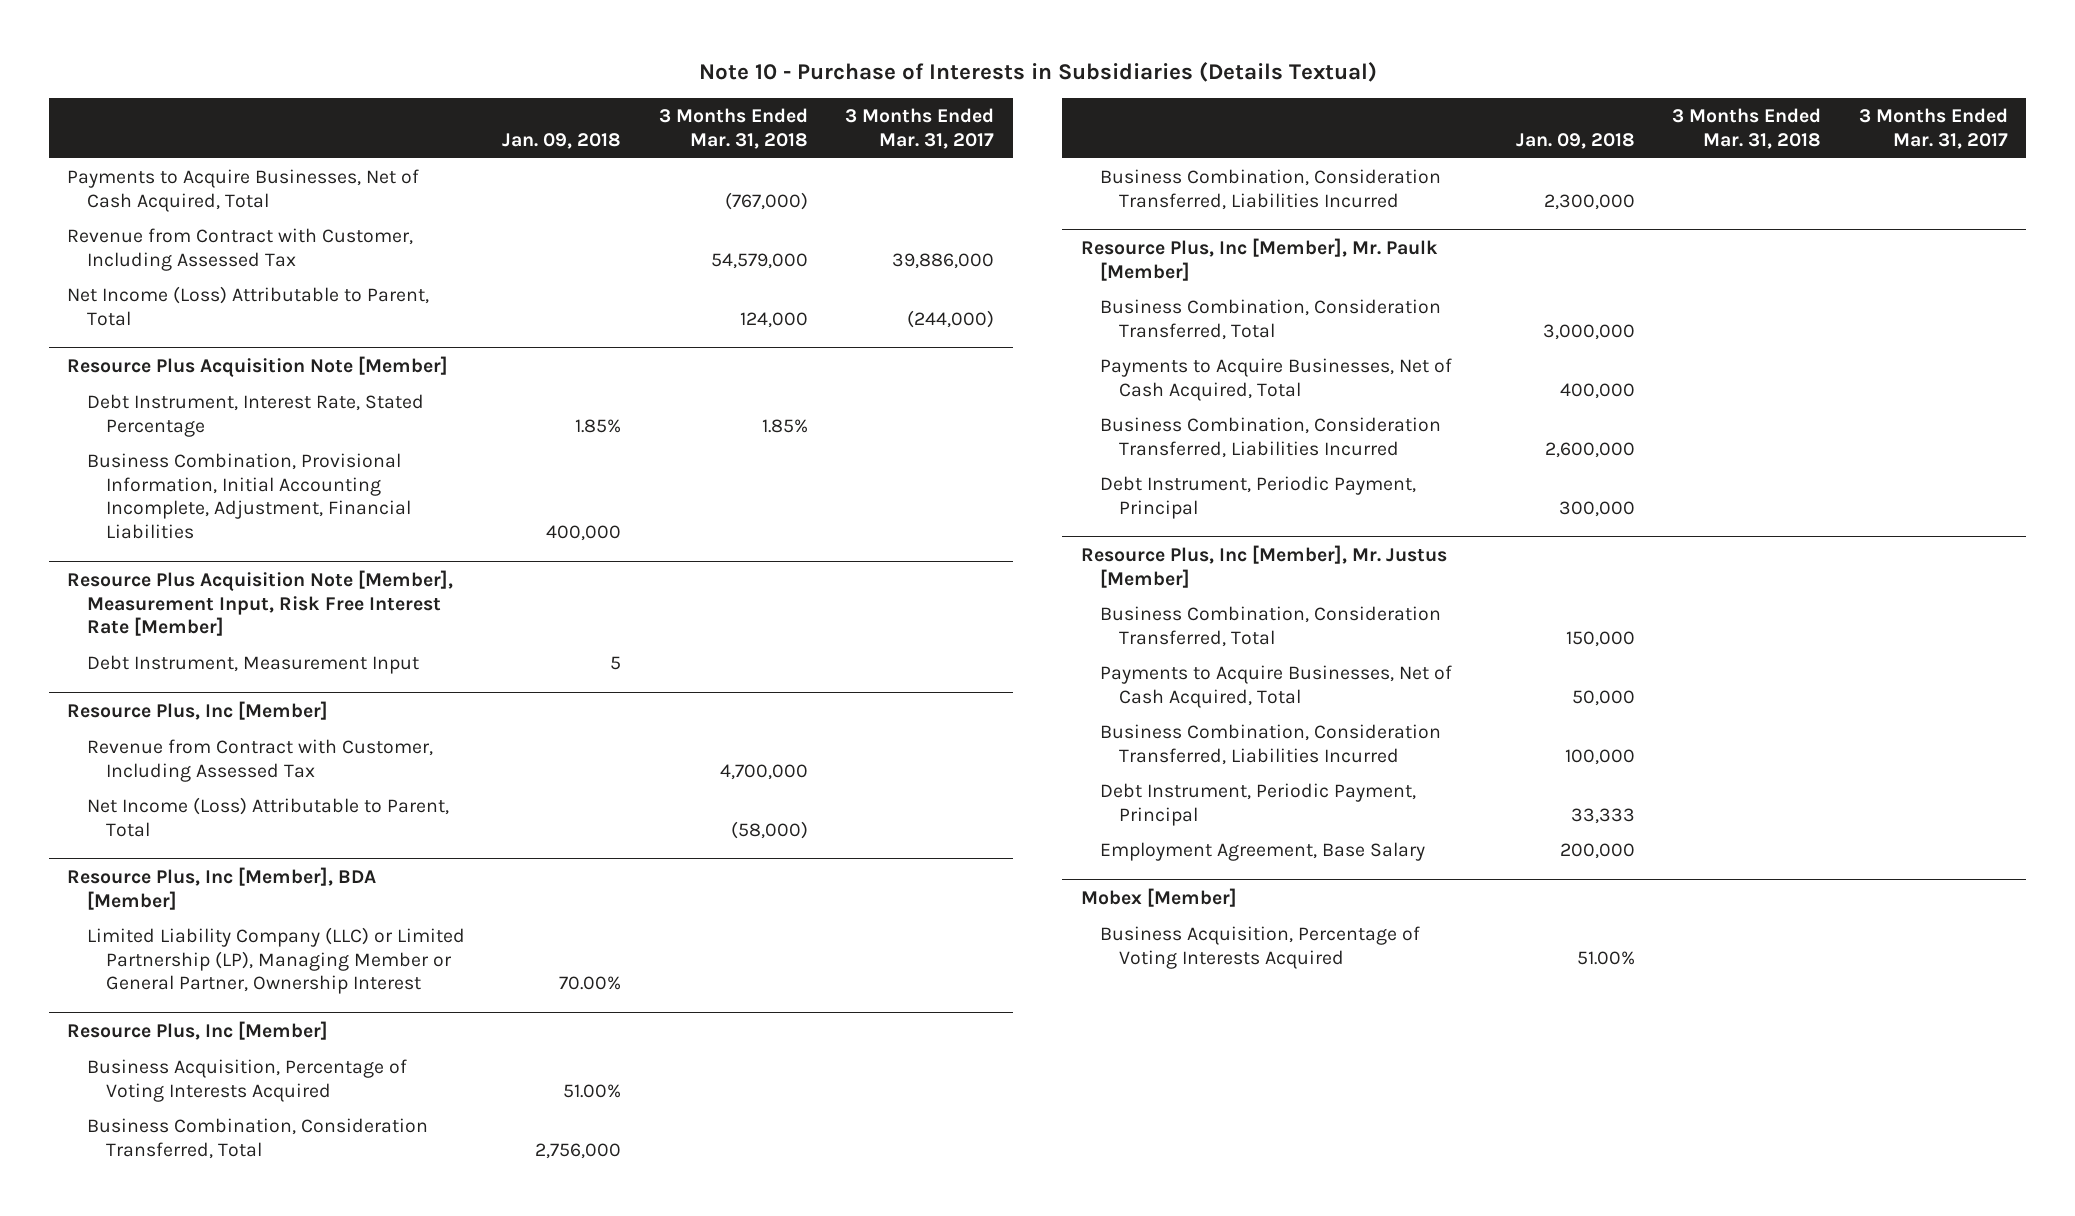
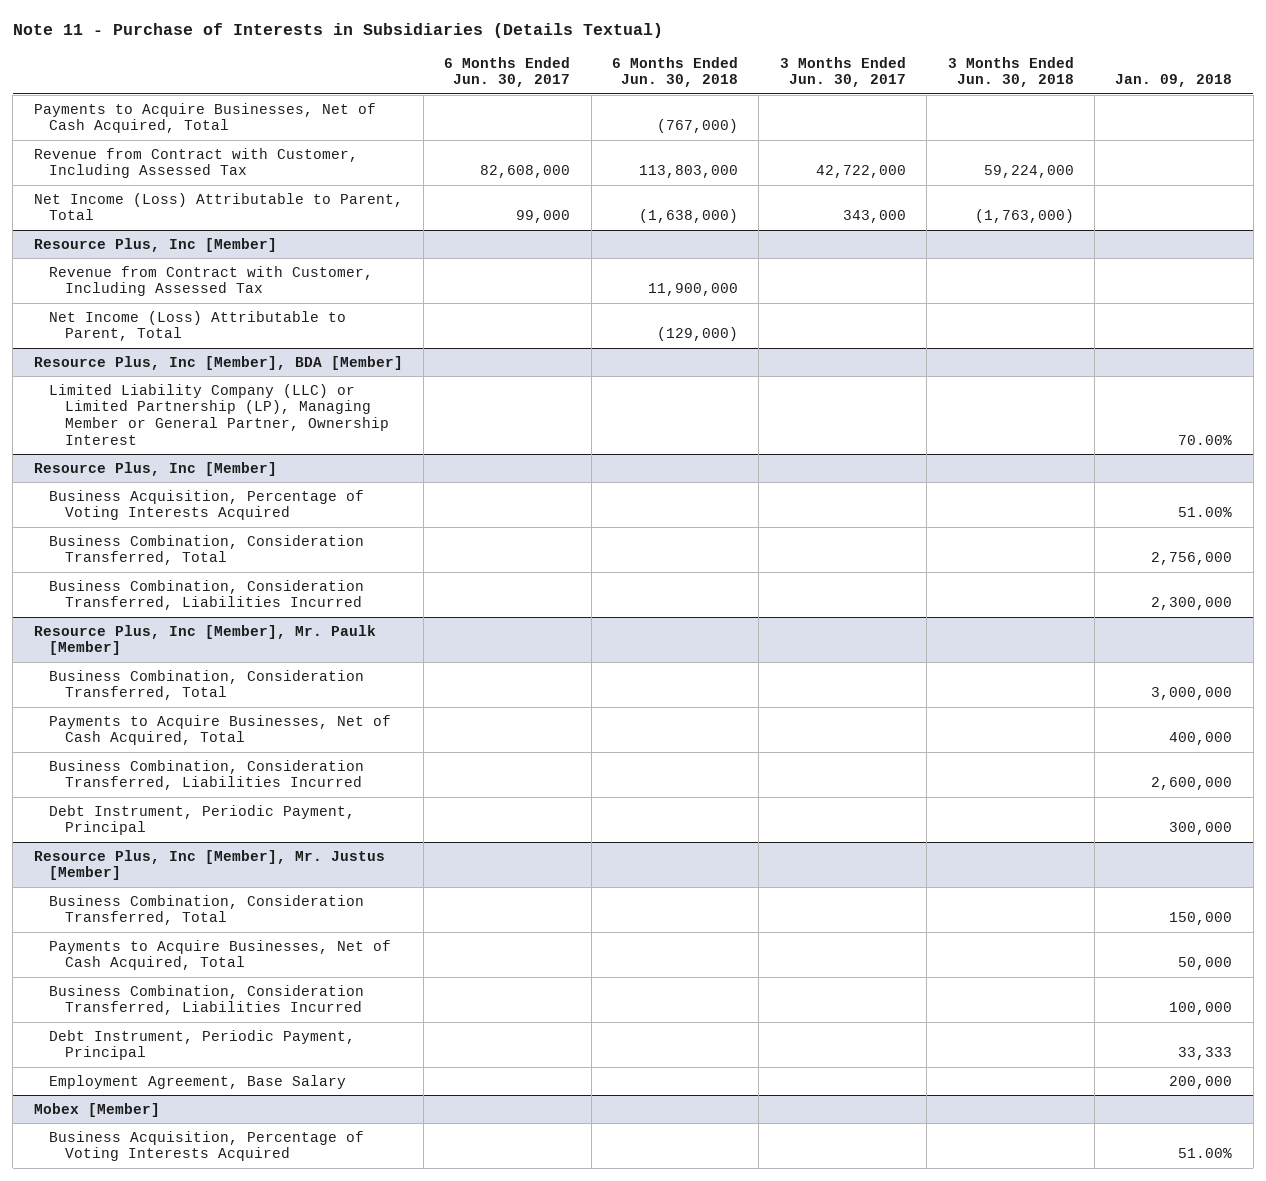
- Note 10 - Purchase of Interests in Subsidiaries (Details Textual)
+ Note 11 - Purchase of Interests in Subsidiaries (Details Textual)
- | Jan. 09, 2018 | 3 Months Ended Mar. 31, 2018 | 3 Months Ended Mar. 31, 2017
+ | 6 Months Ended Jun. 30, 2017 | 6 Months Ended Jun. 30, 2018 | 3 Months Ended Jun. 30, 2017 | 3 Months Ended Jun. 30, 2018 | Jan. 09, 2018
- Resource Plus Acquisition Note [Member]
- Debt Instrument, Interest Rate, Stated Percentage | 1.85% | 1.85% |
- Business Combination, Provisional Information, Initial Accounting Incomplete, Adjustment, Financial Liabilities | 400,000 | |
- Resource Plus Acquisition Note [Member], Measurement Input, Risk Free Interest Rate [Member]
- Debt Instrument, Measurement Input | 5 | |

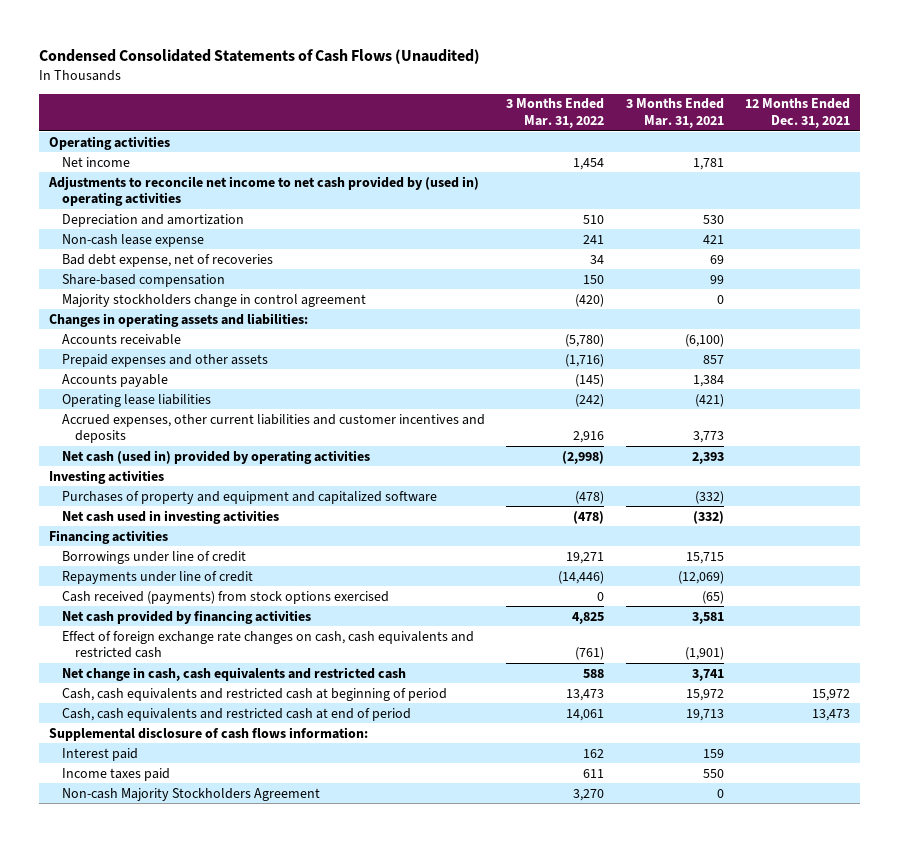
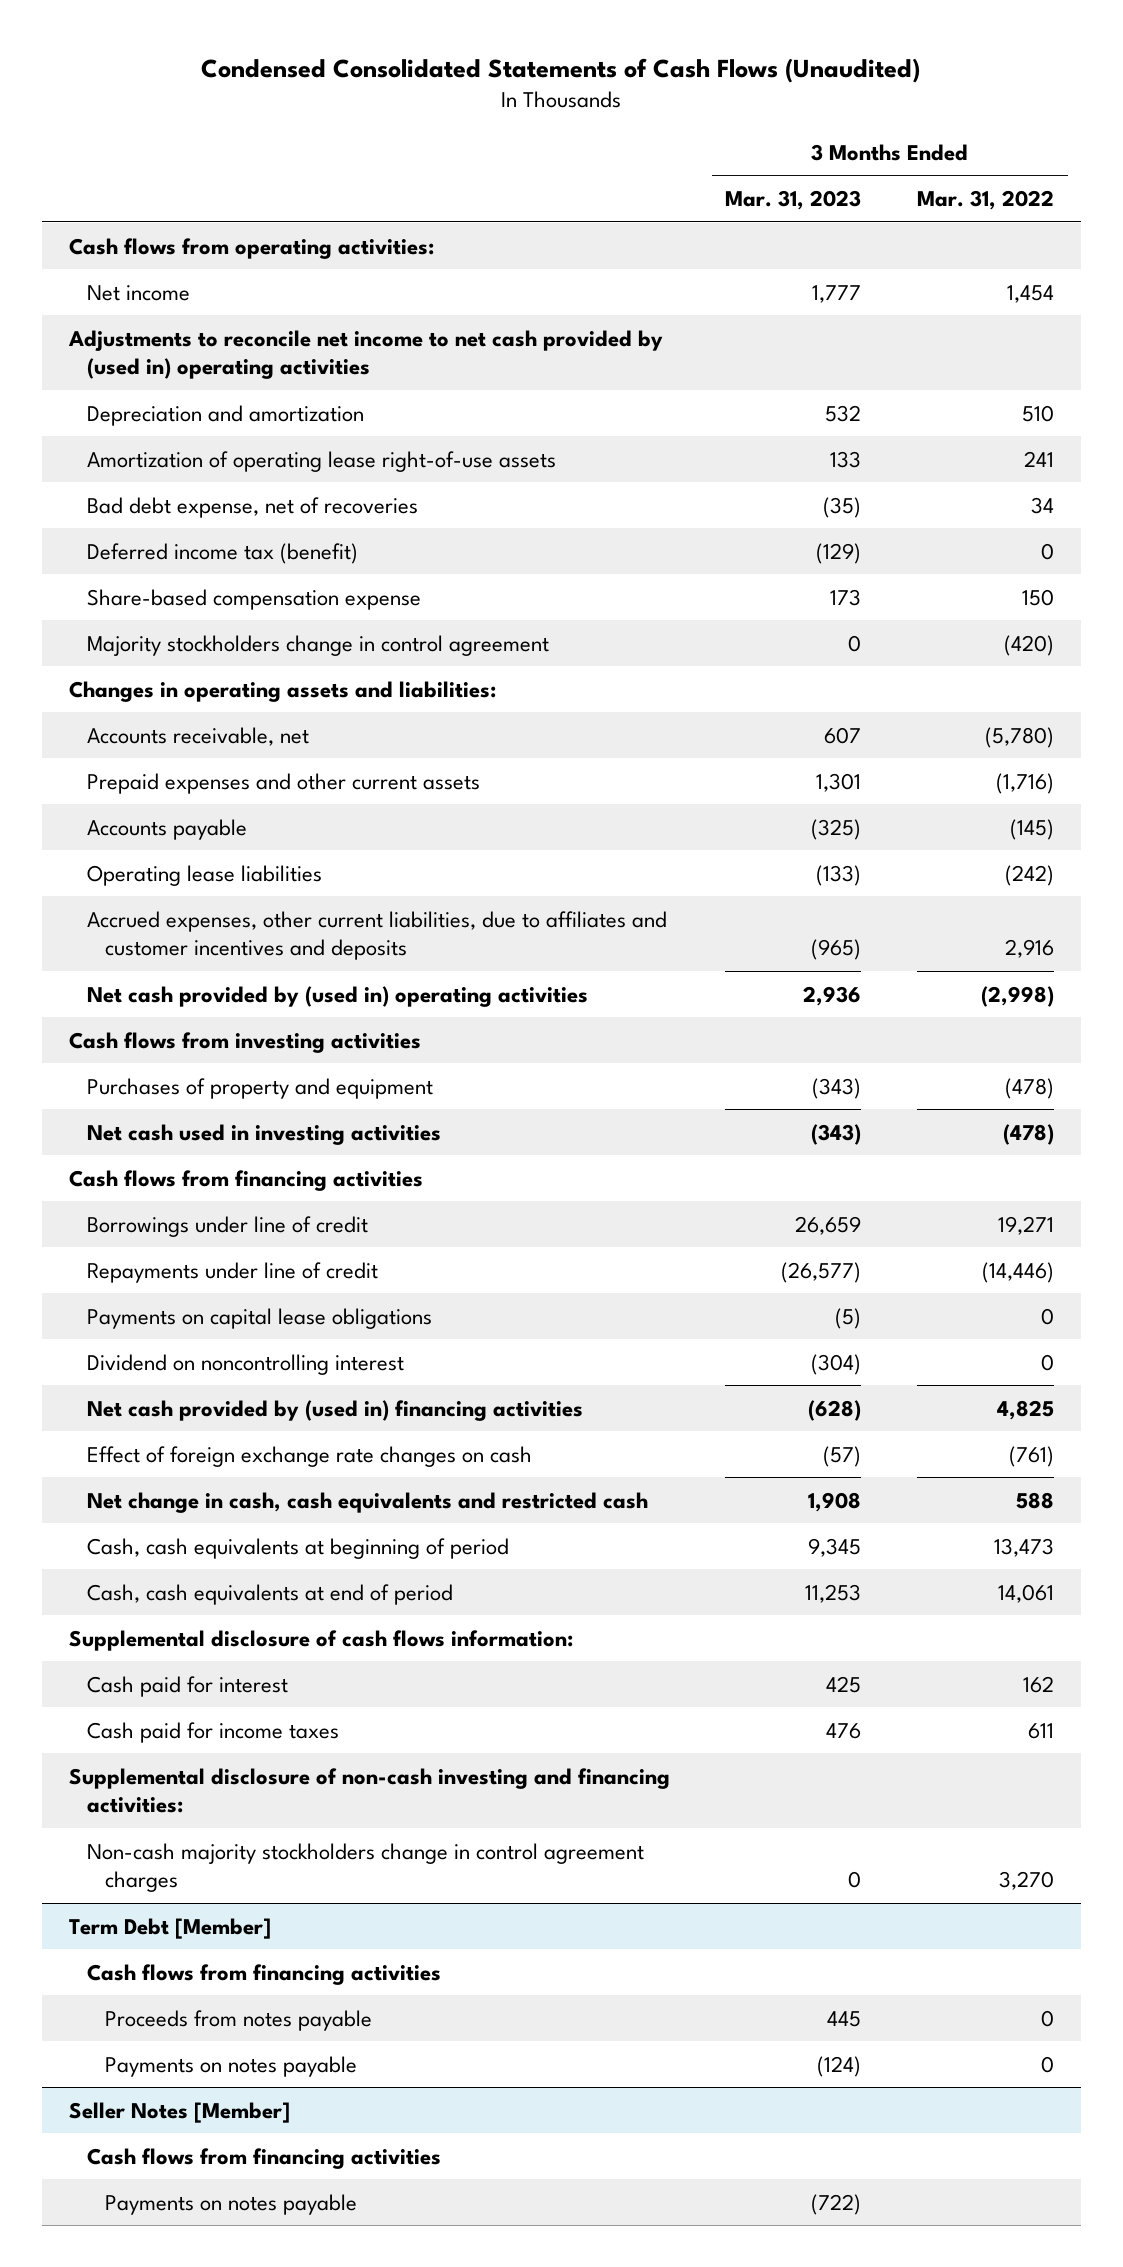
- | 3 Months Ended Mar. 31, 2022 | 3 Months Ended Mar. 31, 2021 | 12 Months Ended Dec. 31, 2021
+ | 3 Months Ended Mar. 31, 2023 | 3 Months Ended Mar. 31, 2022
- Operating activities
+ Cash flows from operating activities:
- Non-cash lease expense | 241 | 421 |
+ Amortization of operating lease right-of-use assets | 133 | 241
- Share-based compensation | 150 | 99 |
+ Deferred income tax (benefit) | (129) | 0
+ Share-based compensation expense | 173 | 150
- Accounts receivable | (5,780) | (6,100) |
- Prepaid expenses and other assets | (1,716) | 857 |
+ Accounts receivable, net | 607 | (5,780)
+ Prepaid expenses and other current assets | 1,301 | (1,716)
- Accrued expenses, other current liabilities and customer incentives and deposits | 2,916 | 3,773 |
- Net cash (used in) provided by operating activities | (2,998) | 2,393 |
- Investing activities
- Purchases of property and equipment and capitalized software | (478) | (332) |
+ Accrued expenses, other current liabilities, due to affiliates and customer incentives and deposits | (965) | 2,916
+ Net cash provided by (used in) operating activities | 2,936 | (2,998)
+ Cash flows from investing activities
+ Purchases of property and equipment | (343) | (478)
- Financing activities
+ Cash flows from financing activities
- Cash received (payments) from stock options exercised | 0 | (65) |
- Net cash provided by financing activities | 4,825 | 3,581 |
- Effect of foreign exchange rate changes on cash, cash equivalents and restricted cash | (761) | (1,901) |
+ Payments on capital lease obligations | (5) | 0
+ Dividend on noncontrolling interest | (304) | 0
+ Net cash provided by (used in) financing activities | (628) | 4,825
+ Effect of foreign exchange rate changes on cash | (57) | (761)
- Cash, cash equivalents and restricted cash at beginning of period | 13,473 | 15,972 | 15,972
- Cash, cash equivalents and restricted cash at end of period | 14,061 | 19,713 | 13,473
+ Cash, cash equivalents at beginning of period | 9,345 | 13,473
+ Cash, cash equivalents at end of period | 11,253 | 14,061
- Interest paid | 162 | 159 |
- Income taxes paid | 611 | 550 |
- Non-cash Majority Stockholders Agreement | 3,270 | 0 |
+ Cash paid for interest | 425 | 162
+ Cash paid for income taxes | 476 | 611
+ Supplemental disclosure of non-cash investing and financing activities:
+ Non-cash majority stockholders change in control agreement charges | 0 | 3,270
+ Term Debt [Member]
+ Cash flows from financing activities
+ Proceeds from notes payable | 445 | 0
+ Payments on notes payable | (124) | 0
+ Seller Notes [Member]
+ Cash flows from financing activities
+ Payments on notes payable | (722) |

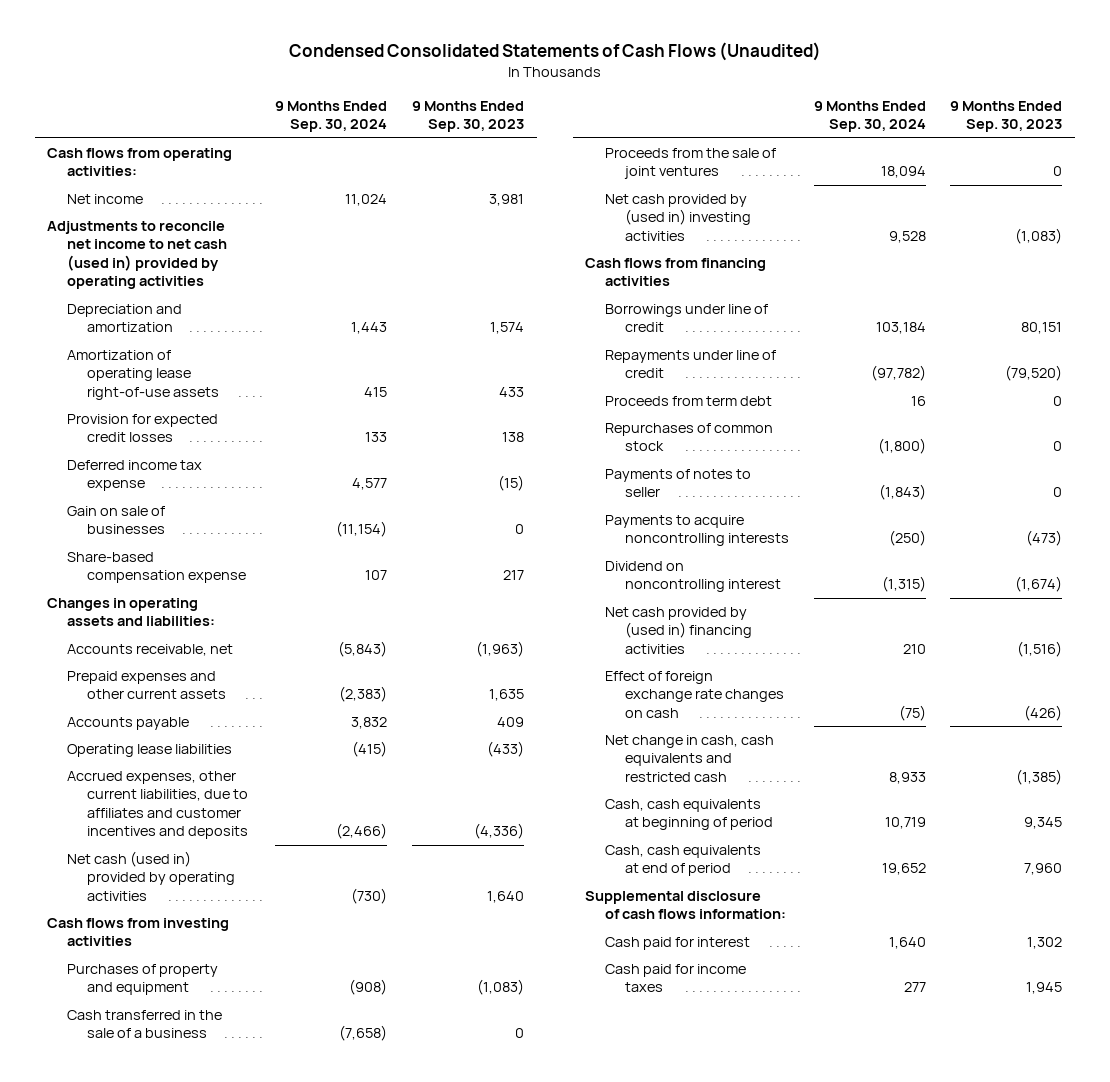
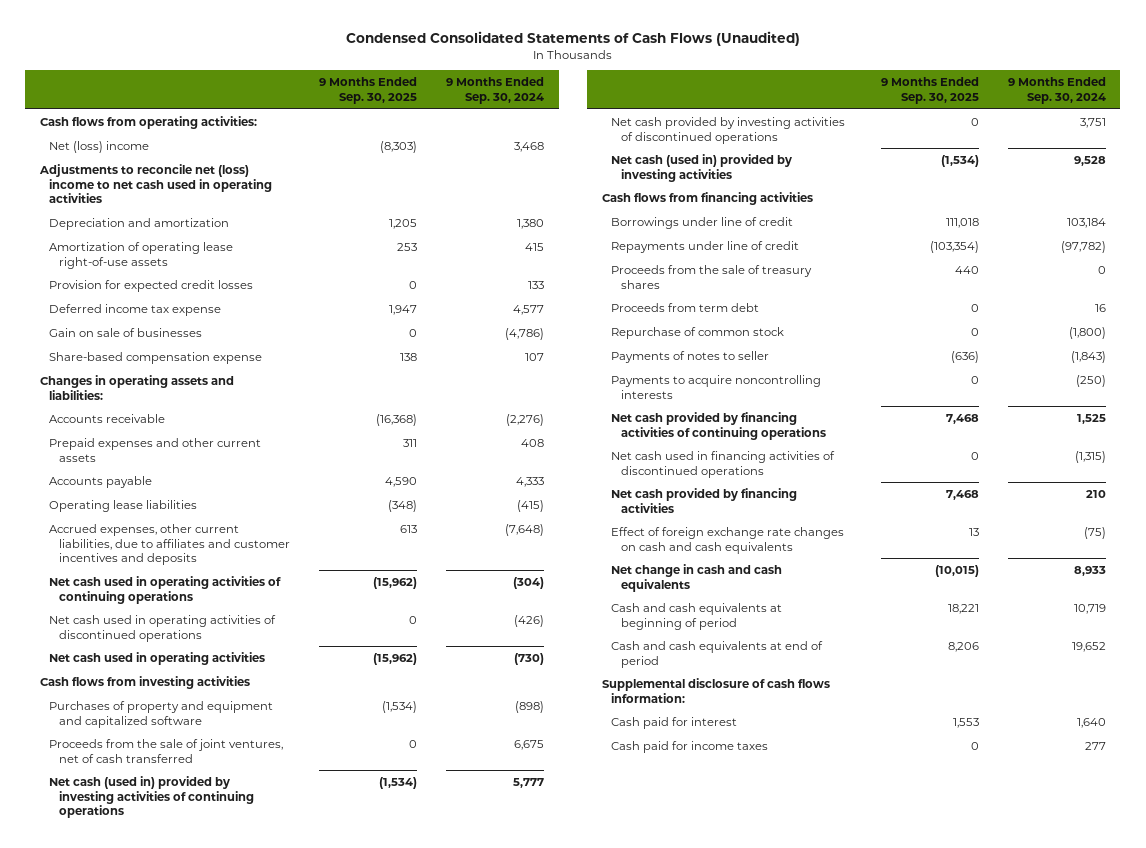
- | 9 Months Ended Sep. 30, 2024 | 9 Months Ended Sep. 30, 2023
+ | 9 Months Ended Sep. 30, 2025 | 9 Months Ended Sep. 30, 2024
- Net income | 11,024 | 3,981
- Adjustments to reconcile net income to net cash (used in) provided by operating activities
- Depreciation and amortization | 1,443 | 1,574
+ Net (loss) income | (8,303) | 3,468
+ Adjustments to reconcile net (loss) income to net cash used in operating activities
+ Depreciation and amortization | 1,205 | 1,380
- Gain on sale of businesses | (11,154) | 0
+ Gain on sale of businesses | 0 | (4,786)
- Accounts receivable, net | (5,843) | (1,963)
- Prepaid expenses and other current assets | (2,383) | 1,635
- Accounts payable | 3,832 | 409
+ Accounts receivable | (16,368) | (2,276)
+ Prepaid expenses and other current assets | 311 | 408
+ Accounts payable | 4,590 | 4,333
- Accrued expenses, other current liabilities, due to affiliates and customer incentives and deposits | (2,466) | (4,336)
- Net cash (used in) provided by operating activities | (730) | 1,640
+ Accrued expenses, other current liabilities, due to affiliates and customer incentives and deposits | 613 | (7,648)
+ Net cash used in operating activities of continuing operations | (15,962) | (304)
+ Net cash used in operating activities of discontinued operations | 0 | (426)
+ Net cash used in operating activities | (15,962) | (730)
- Purchases of property and equipment | (908) | (1,083)
- Cash transferred in the sale of a business | (7,658) | 0
- Proceeds from the sale of joint ventures | 18,094 | 0
- Net cash provided by (used in) investing activities | 9,528 | (1,083)
+ Purchases of property and equipment and capitalized software | (1,534) | (898)
+ Proceeds from the sale of joint ventures, net of cash transferred | 0 | 6,675
+ Net cash (used in) provided by investing activities of continuing operations | (1,534) | 5,777
+ Net cash provided by investing activities of discontinued operations | 0 | 3,751
+ Net cash (used in) provided by investing activities | (1,534) | 9,528
+ Proceeds from the sale of treasury shares | 440 | 0
- Repurchases of common stock | (1,800) | 0
+ Repurchase of common stock | 0 | (1,800)
- Dividend on noncontrolling interest | (1,315) | (1,674)
- Net cash provided by (used in) financing activities | 210 | (1,516)
- Effect of foreign exchange rate changes on cash | (75) | (426)
- Net change in cash, cash equivalents and restricted cash | 8,933 | (1,385)
- Cash, cash equivalents at beginning of period | 10,719 | 9,345
- Cash, cash equivalents at end of period | 19,652 | 7,960
+ Net cash provided by financing activities of continuing operations | 7,468 | 1,525
+ Net cash used in financing activities of discontinued operations | 0 | (1,315)
+ Net cash provided by financing activities | 7,468 | 210
+ Effect of foreign exchange rate changes on cash and cash equivalents | 13 | (75)
+ Net change in cash and cash equivalents | (10,015) | 8,933
+ Cash and cash equivalents at beginning of period | 18,221 | 10,719
+ Cash and cash equivalents at end of period | 8,206 | 19,652

